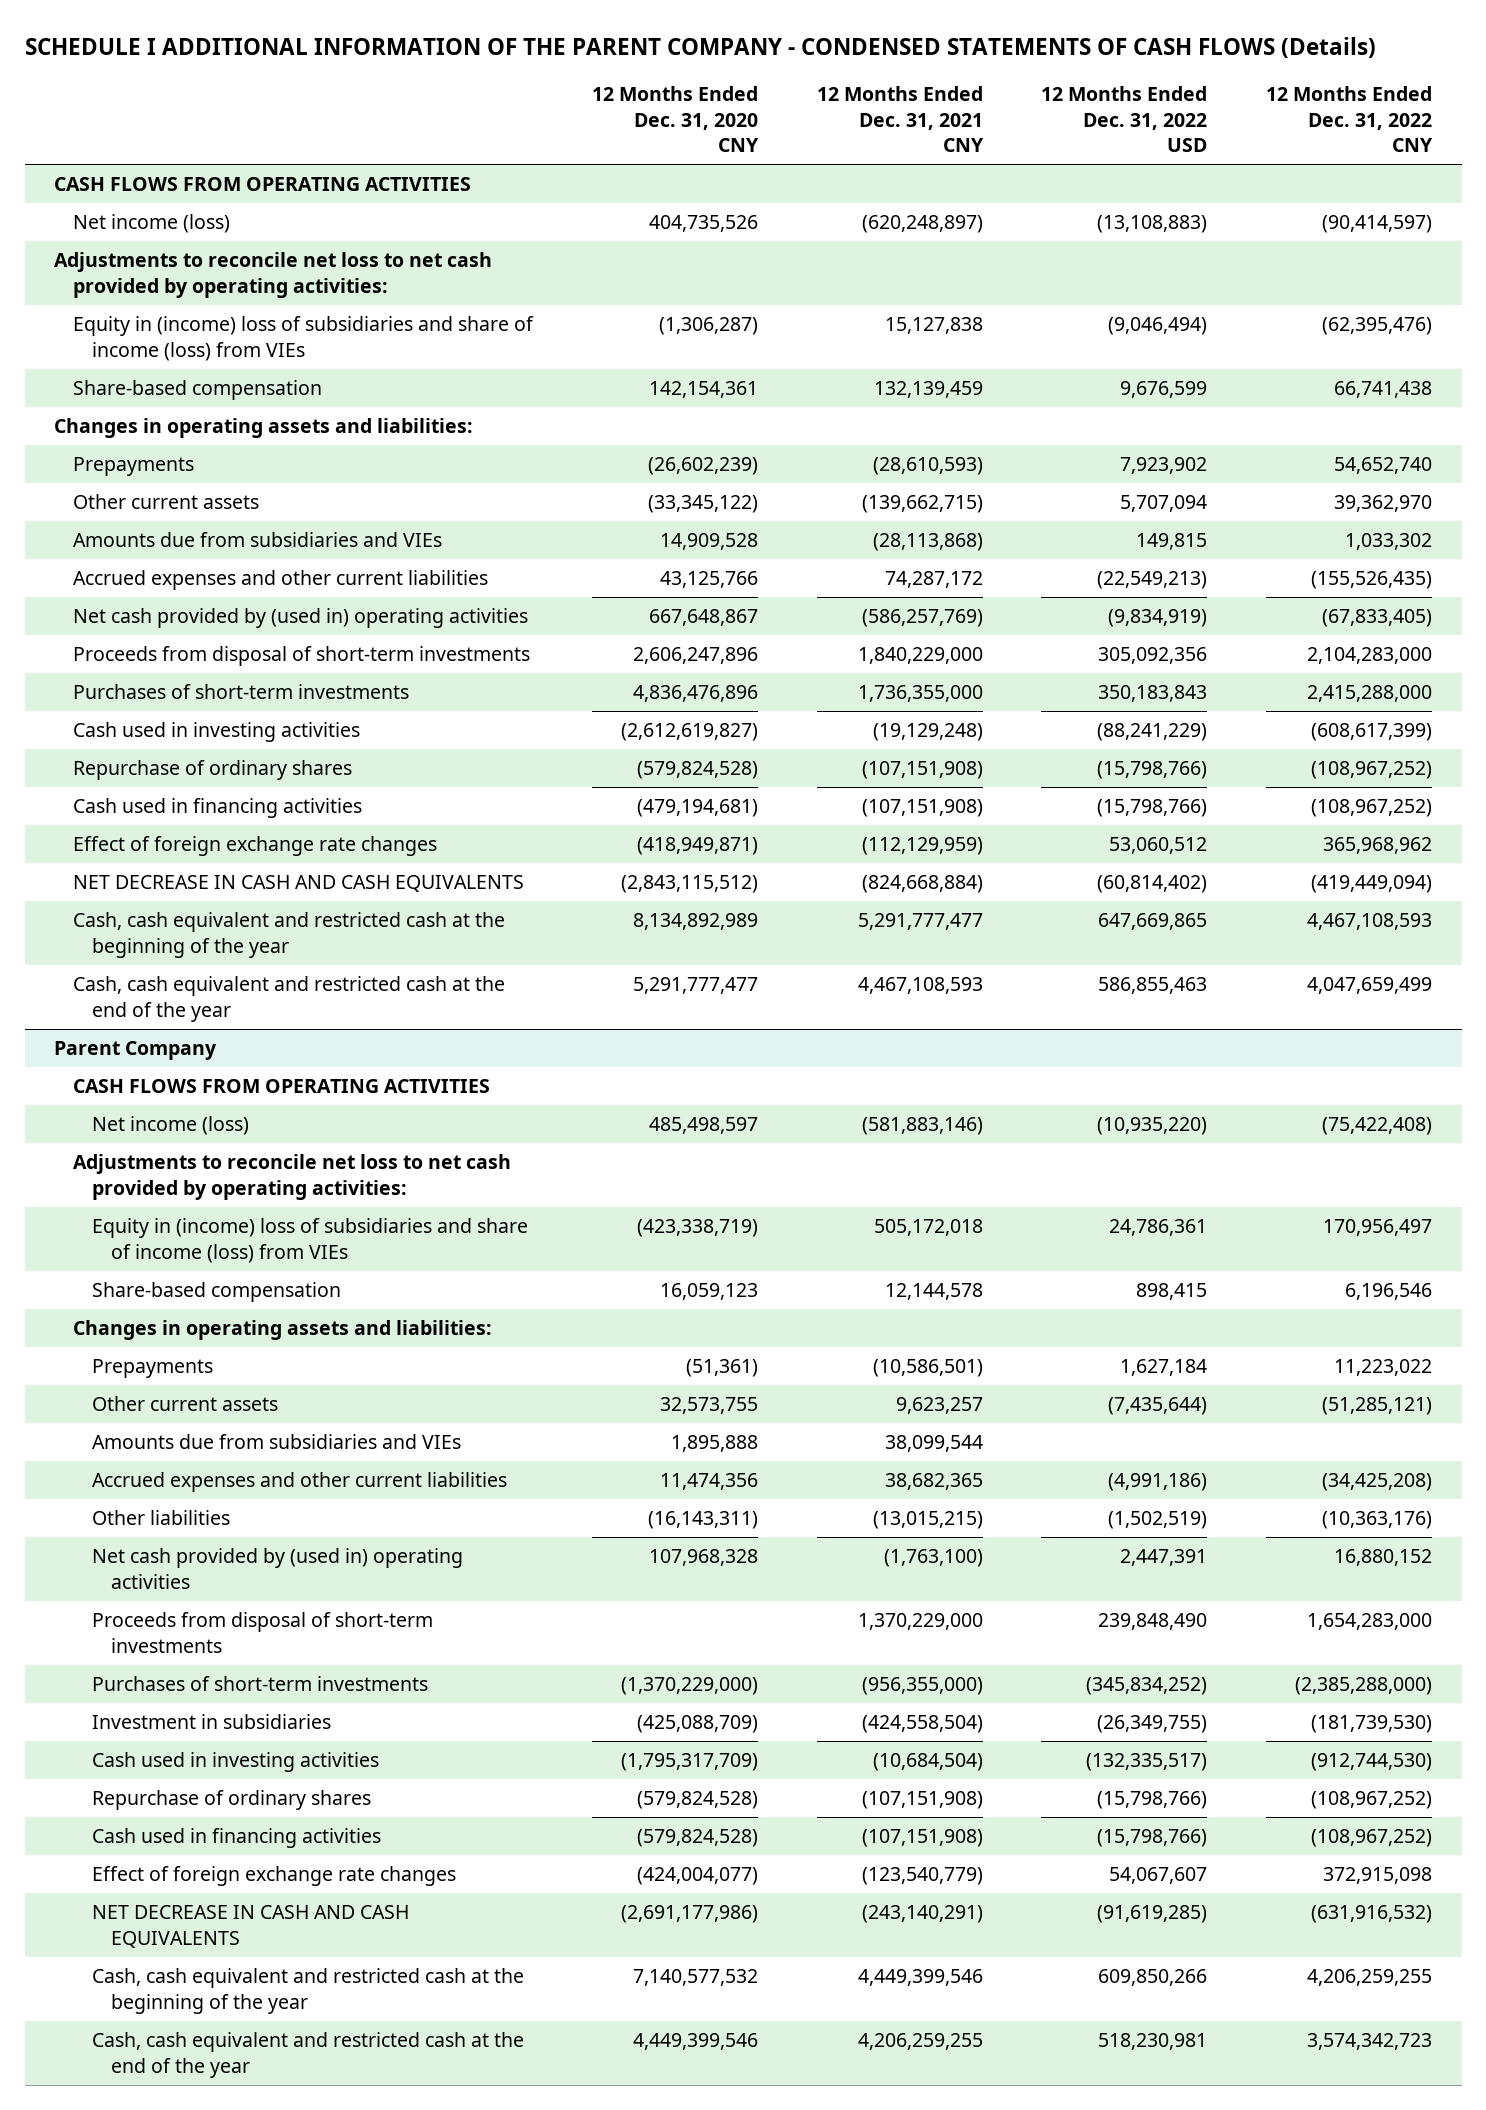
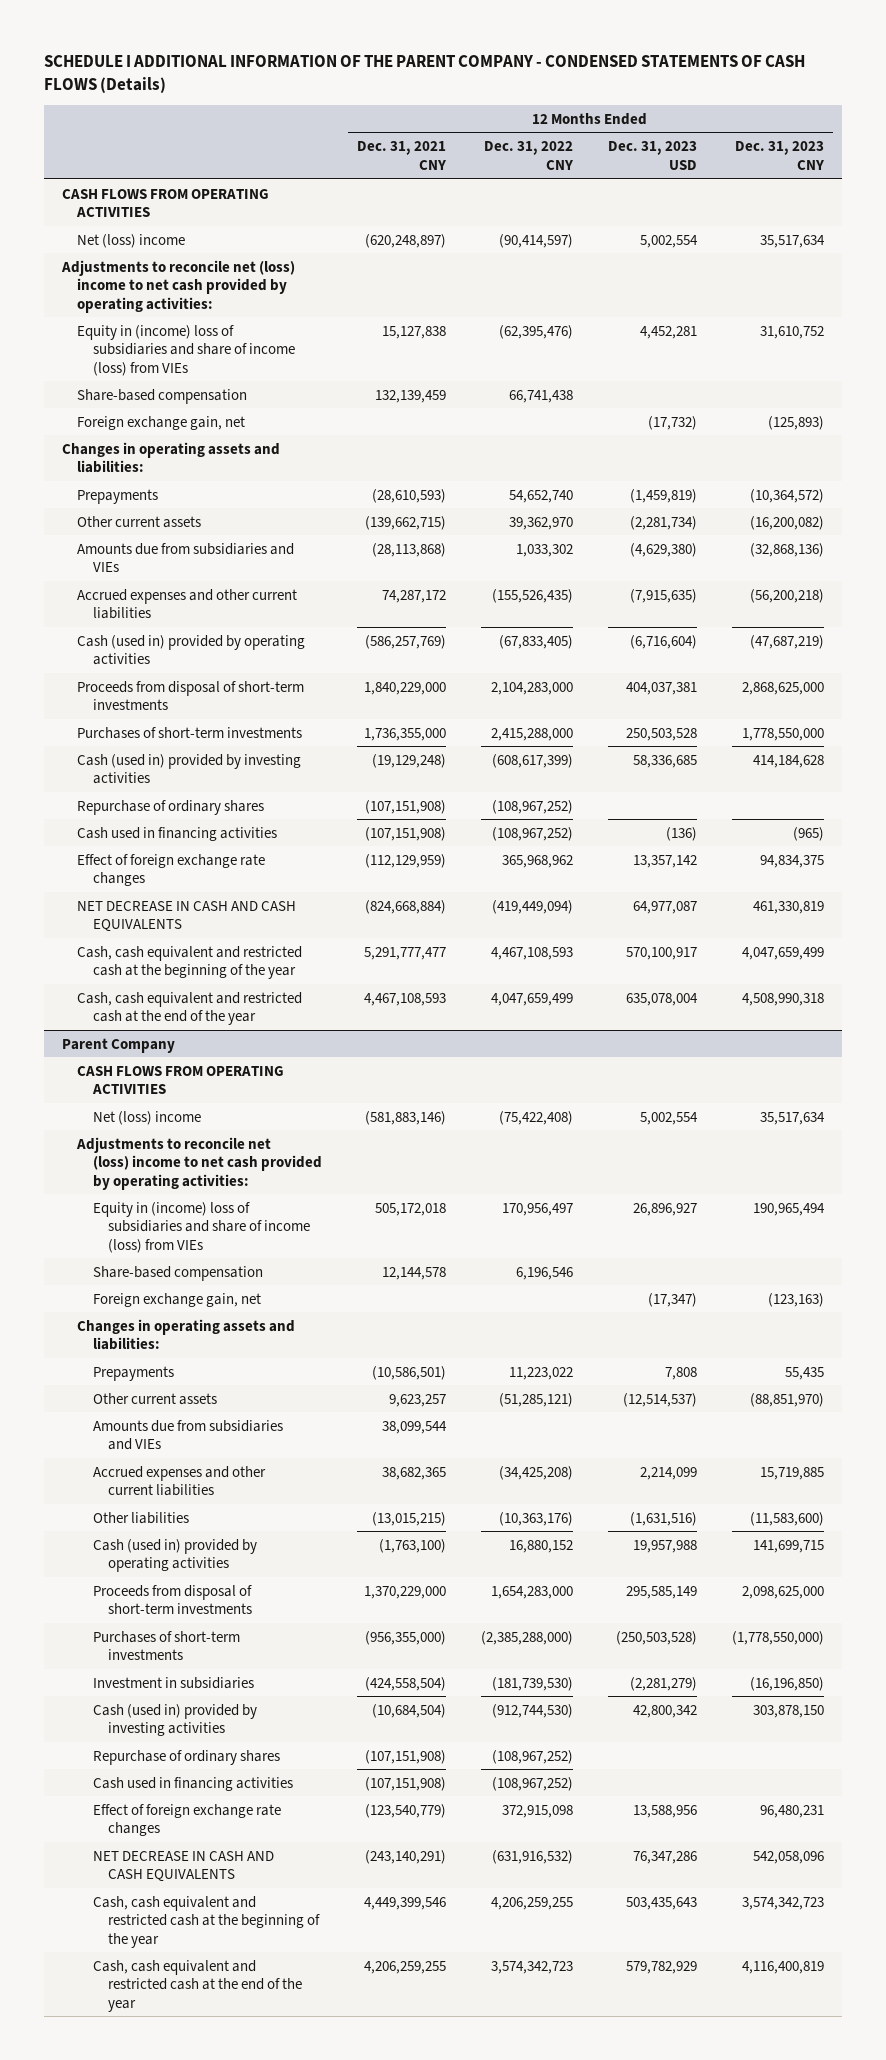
- | 12 Months Ended Dec. 31, 2020 CNY | 12 Months Ended Dec. 31, 2021 CNY | 12 Months Ended Dec. 31, 2022 USD | 12 Months Ended Dec. 31, 2022 CNY
+ | 12 Months Ended Dec. 31, 2021 CNY | 12 Months Ended Dec. 31, 2022 CNY | 12 Months Ended Dec. 31, 2023 USD | 12 Months Ended Dec. 31, 2023 CNY
- Net income (loss) | 404,735,526 | (620,248,897) | (13,108,883) | (90,414,597)
- Adjustments to reconcile net loss to net cash provided by operating activities:
+ Net (loss) income | (620,248,897) | (90,414,597) | 5,002,554 | 35,517,634
+ Adjustments to reconcile net (loss) income to net cash provided by operating activities:
+ Foreign exchange gain, net | | | (17,732) | (125,893)
- Net cash provided by (used in) operating activities | 667,648,867 | (586,257,769) | (9,834,919) | (67,833,405)
+ Cash (used in) provided by operating activities | (586,257,769) | (67,833,405) | (6,716,604) | (47,687,219)
- Cash used in investing activities | (2,612,619,827) | (19,129,248) | (88,241,229) | (608,617,399)
+ Cash (used in) provided by investing activities | (19,129,248) | (608,617,399) | 58,336,685 | 414,184,628
@ Parent Company
- Net income (loss) | 485,498,597 | (581,883,146) | (10,935,220) | (75,422,408)
- Adjustments to reconcile net loss to net cash provided by operating activities:
+ Net (loss) income | (581,883,146) | (75,422,408) | 5,002,554 | 35,517,634
+ Adjustments to reconcile net (loss) income to net cash provided by operating activities:
+ Foreign exchange gain, net | | | (17,347) | (123,163)
- Net cash provided by (used in) operating activities | 107,968,328 | (1,763,100) | 2,447,391 | 16,880,152
+ Cash (used in) provided by operating activities | (1,763,100) | 16,880,152 | 19,957,988 | 141,699,715
- Cash used in investing activities | (1,795,317,709) | (10,684,504) | (132,335,517) | (912,744,530)
+ Cash (used in) provided by investing activities | (10,684,504) | (912,744,530) | 42,800,342 | 303,878,150

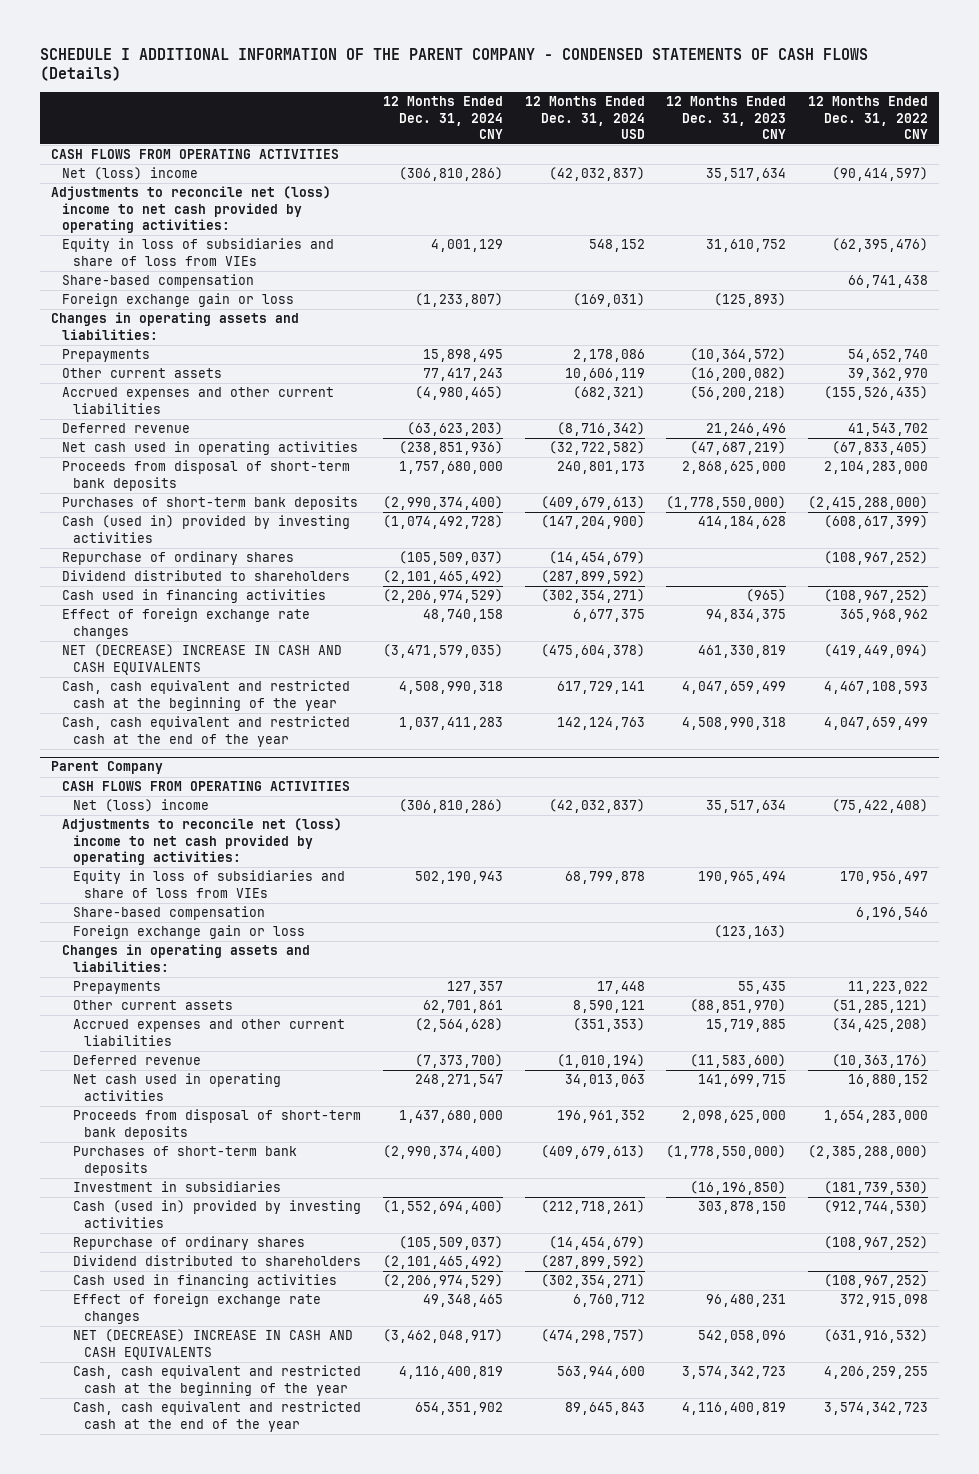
- | 12 Months Ended Dec. 31, 2021 CNY | 12 Months Ended Dec. 31, 2022 CNY | 12 Months Ended Dec. 31, 2023 USD | 12 Months Ended Dec. 31, 2023 CNY
+ | 12 Months Ended Dec. 31, 2024 CNY | 12 Months Ended Dec. 31, 2024 USD | 12 Months Ended Dec. 31, 2023 CNY | 12 Months Ended Dec. 31, 2022 CNY
- Equity in (income) loss of subsidiaries and share of income (loss) from VIEs | 15,127,838 | (62,395,476) | 4,452,281 | 31,610,752
+ Equity in loss of subsidiaries and share of loss from VIEs | 4,001,129 | 548,152 | 31,610,752 | (62,395,476)
- Foreign exchange gain, net | | | (17,732) | (125,893)
+ Foreign exchange gain or loss | (1,233,807) | (169,031) | (125,893) |
- Amounts due from subsidiaries and VIEs | (28,113,868) | 1,033,302 | (4,629,380) | (32,868,136)
- Cash (used in) provided by operating activities | (586,257,769) | (67,833,405) | (6,716,604) | (47,687,219)
- Proceeds from disposal of short-term investments | 1,840,229,000 | 2,104,283,000 | 404,037,381 | 2,868,625,000
- Purchases of short-term investments | 1,736,355,000 | 2,415,288,000 | 250,503,528 | 1,778,550,000
+ Deferred revenue | (63,623,203) | (8,716,342) | 21,246,496 | 41,543,702
+ Net cash used in operating activities | (238,851,936) | (32,722,582) | (47,687,219) | (67,833,405)
+ Proceeds from disposal of short-term bank deposits | 1,757,680,000 | 240,801,173 | 2,868,625,000 | 2,104,283,000
+ Purchases of short-term bank deposits | (2,990,374,400) | (409,679,613) | (1,778,550,000) | (2,415,288,000)
+ Dividend distributed to shareholders | (2,101,465,492) | (287,899,592) | |
- NET DECREASE IN CASH AND CASH EQUIVALENTS | (824,668,884) | (419,449,094) | 64,977,087 | 461,330,819
+ NET (DECREASE) INCREASE IN CASH AND CASH EQUIVALENTS | (3,471,579,035) | (475,604,378) | 461,330,819 | (419,449,094)
@ Parent Company
- Equity in (income) loss of subsidiaries and share of income (loss) from VIEs | 505,172,018 | 170,956,497 | 26,896,927 | 190,965,494
+ Equity in loss of subsidiaries and share of loss from VIEs | 502,190,943 | 68,799,878 | 190,965,494 | 170,956,497
- Foreign exchange gain, net | | | (17,347) | (123,163)
+ Foreign exchange gain or loss | | | (123,163) |
- Amounts due from subsidiaries and VIEs | 38,099,544 | | |
- Other liabilities | (13,015,215) | (10,363,176) | (1,631,516) | (11,583,600)
- Cash (used in) provided by operating activities | (1,763,100) | 16,880,152 | 19,957,988 | 141,699,715
- Proceeds from disposal of short-term investments | 1,370,229,000 | 1,654,283,000 | 295,585,149 | 2,098,625,000
- Purchases of short-term investments | (956,355,000) | (2,385,288,000) | (250,503,528) | (1,778,550,000)
+ Deferred revenue | (7,373,700) | (1,010,194) | (11,583,600) | (10,363,176)
+ Net cash used in operating activities | 248,271,547 | 34,013,063 | 141,699,715 | 16,880,152
+ Proceeds from disposal of short-term bank deposits | 1,437,680,000 | 196,961,352 | 2,098,625,000 | 1,654,283,000
+ Purchases of short-term bank deposits | (2,990,374,400) | (409,679,613) | (1,778,550,000) | (2,385,288,000)
+ Dividend distributed to shareholders | (2,101,465,492) | (287,899,592) | |
- NET DECREASE IN CASH AND CASH EQUIVALENTS | (243,140,291) | (631,916,532) | 76,347,286 | 542,058,096
+ NET (DECREASE) INCREASE IN CASH AND CASH EQUIVALENTS | (3,462,048,917) | (474,298,757) | 542,058,096 | (631,916,532)

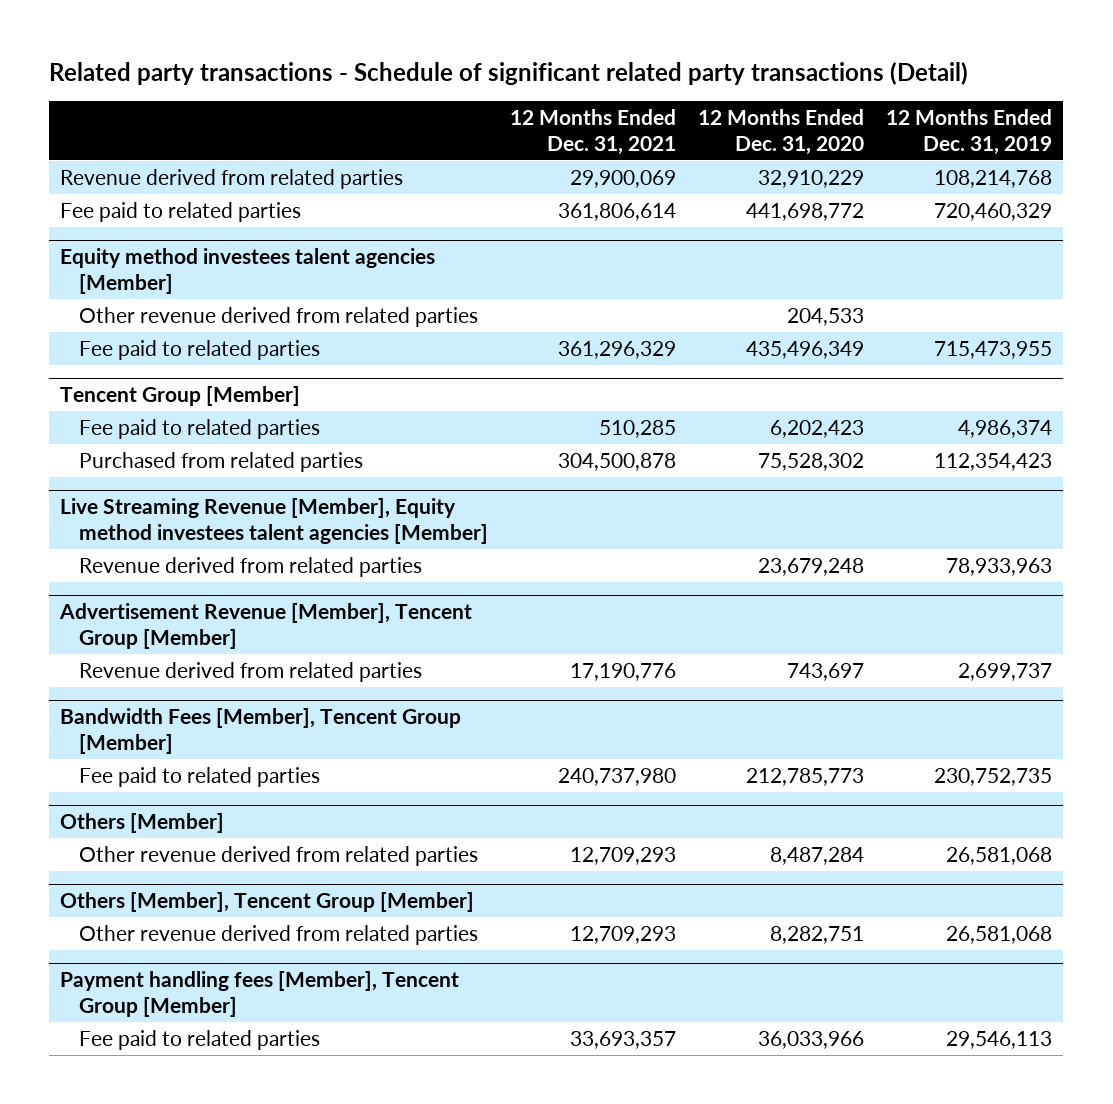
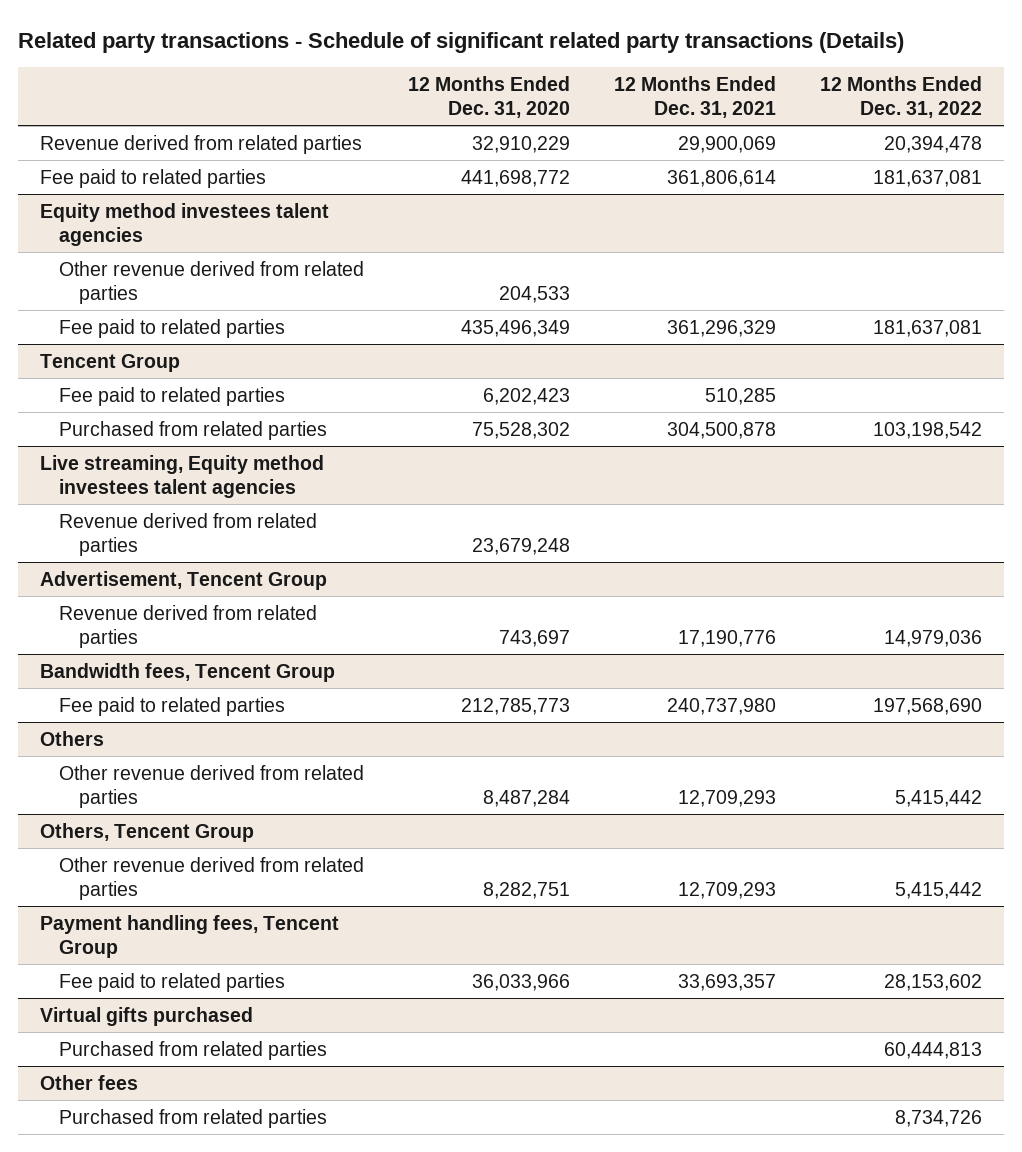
- Related party transactions - Schedule of significant related party transactions (Detail)
+ Related party transactions - Schedule of significant related party transactions (Details)
- | 12 Months Ended Dec. 31, 2021 | 12 Months Ended Dec. 31, 2020 | 12 Months Ended Dec. 31, 2019
+ | 12 Months Ended Dec. 31, 2020 | 12 Months Ended Dec. 31, 2021 | 12 Months Ended Dec. 31, 2022
- Equity method investees talent agencies [Member]
+ Equity method investees talent agencies
- Tencent Group [Member]
+ Tencent Group
- Live Streaming Revenue [Member], Equity method investees talent agencies [Member]
+ Live streaming, Equity method investees talent agencies
- Advertisement Revenue [Member], Tencent Group [Member]
+ Advertisement, Tencent Group
- Bandwidth Fees [Member], Tencent Group [Member]
+ Bandwidth fees, Tencent Group
- Others [Member]
+ Others
- Others [Member], Tencent Group [Member]
+ Others, Tencent Group
- Payment handling fees [Member], Tencent Group [Member]
+ Payment handling fees, Tencent Group
+ Virtual gifts purchased
+ Purchased from related parties | | | 60,444,813
+ Other fees
+ Purchased from related parties | | | 8,734,726

